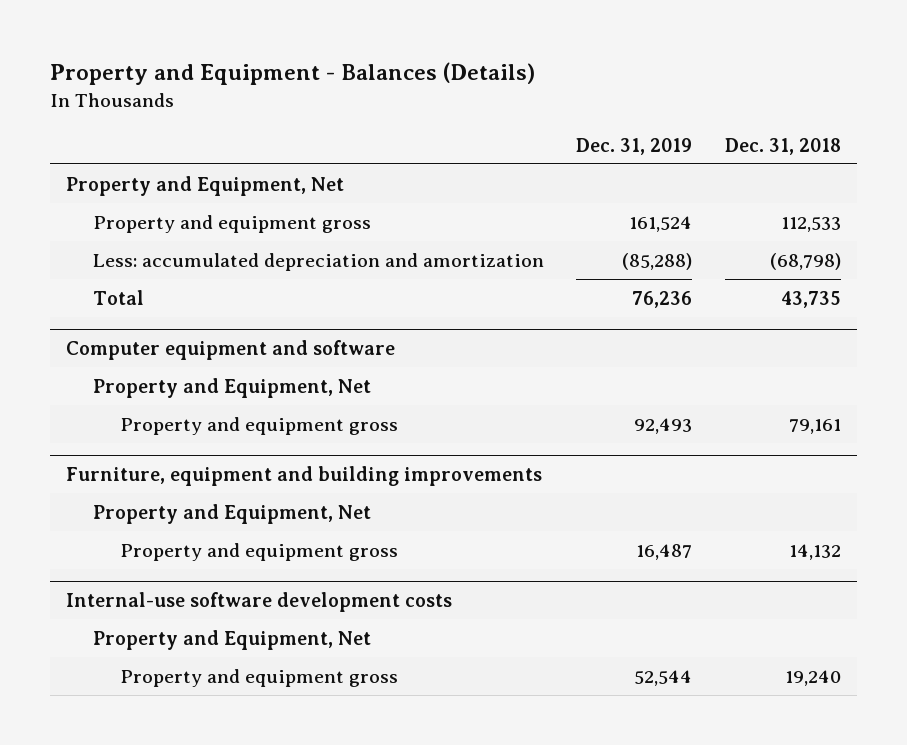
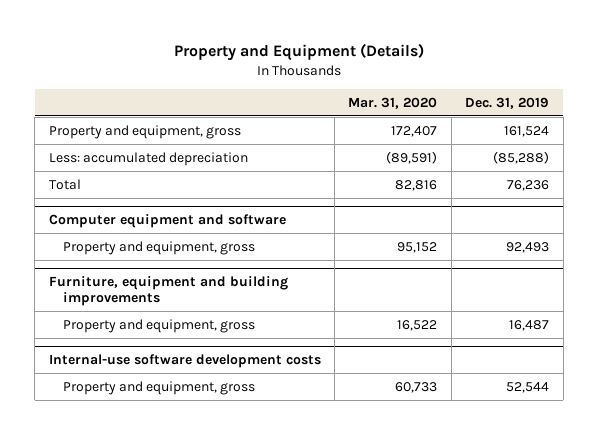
- Property and Equipment - Balances (Details)
+ Property and Equipment (Details)
- | Dec. 31, 2019 | Dec. 31, 2018
+ | Mar. 31, 2020 | Dec. 31, 2019
- Property and Equipment, Net
- Property and equipment gross | 161,524 | 112,533
- Less: accumulated depreciation and amortization | (85,288) | (68,798)
+ Property and equipment, gross | 172,407 | 161,524
+ Less: accumulated depreciation | (89,591) | (85,288)
@ Computer equipment and software
- Property and Equipment, Net
- Property and equipment gross | 92,493 | 79,161
+ Property and equipment, gross | 95,152 | 92,493
@ Furniture, equipment and building improvements
- Property and Equipment, Net
- Property and equipment gross | 16,487 | 14,132
+ Property and equipment, gross | 16,522 | 16,487
@ Internal-use software development costs
- Property and Equipment, Net
- Property and equipment gross | 52,544 | 19,240
+ Property and equipment, gross | 60,733 | 52,544

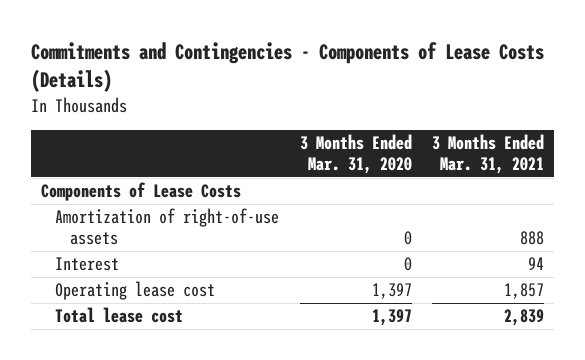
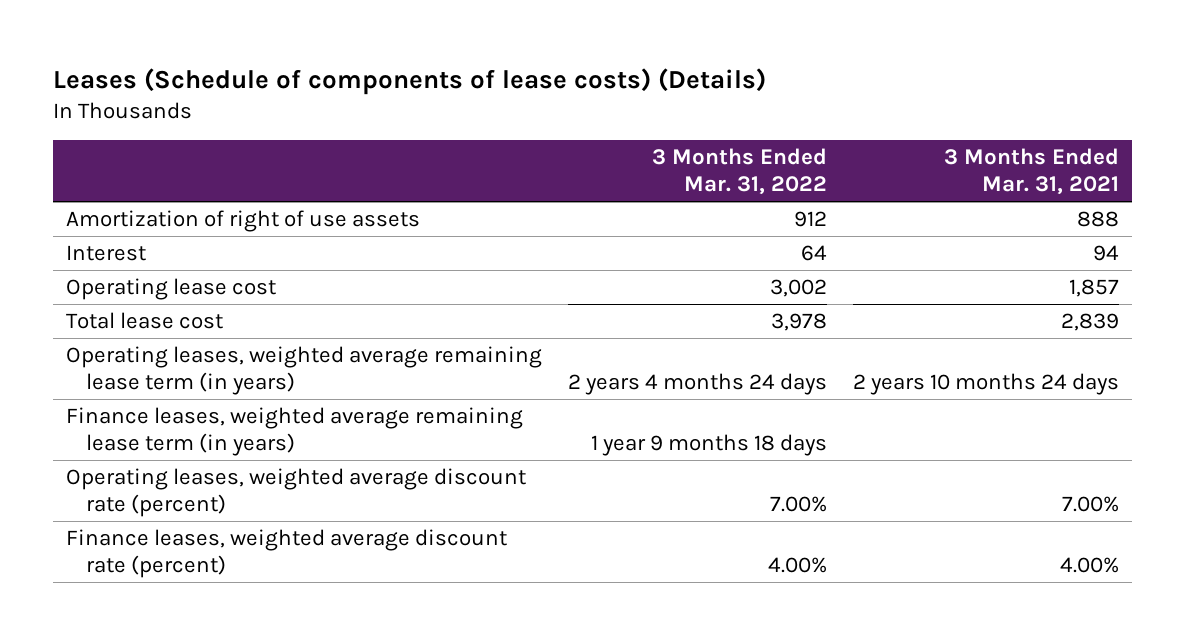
- Commitments and Contingencies - Components of Lease Costs (Details)
+ Leases (Schedule of components of lease costs) (Details)
- | 3 Months Ended Mar. 31, 2020 | 3 Months Ended Mar. 31, 2021
+ | 3 Months Ended Mar. 31, 2022 | 3 Months Ended Mar. 31, 2021
- Components of Lease Costs
- Amortization of right-of-use assets | 0 | 888
+ Amortization of right of use assets | 912 | 888
+ Operating leases, weighted average remaining lease term (in years) | 2 years 4 months 24 days | 2 years 10 months 24 days
+ Finance leases, weighted average remaining lease term (in years) | 1 year 9 months 18 days |
+ Operating leases, weighted average discount rate (percent) | 7.00% | 7.00%
+ Finance leases, weighted average discount rate (percent) | 4.00% | 4.00%

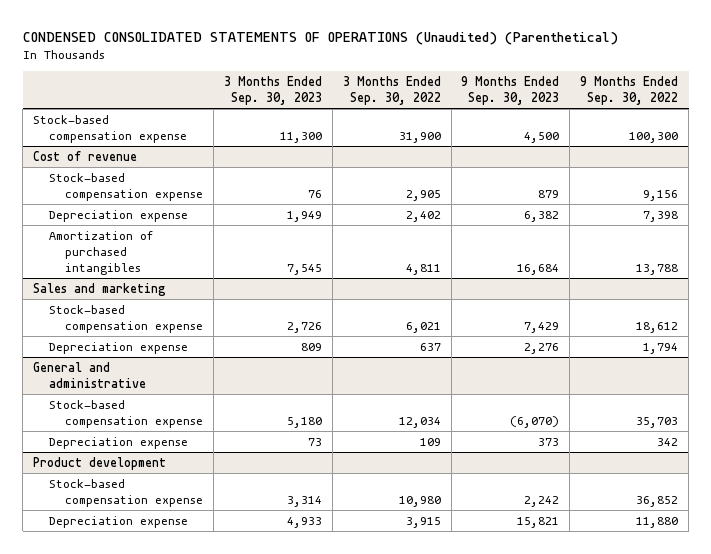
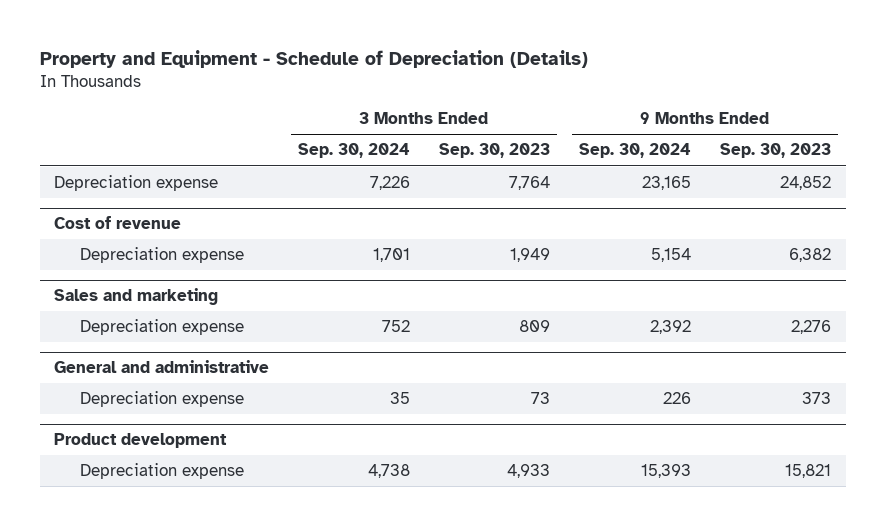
- CONDENSED CONSOLIDATED STATEMENTS OF OPERATIONS (Unaudited) (Parenthetical)
+ Property and Equipment - Schedule of Depreciation (Details)
- | 3 Months Ended Sep. 30, 2023 | 3 Months Ended Sep. 30, 2022 | 9 Months Ended Sep. 30, 2023 | 9 Months Ended Sep. 30, 2022
+ | 3 Months Ended Sep. 30, 2024 | 3 Months Ended Sep. 30, 2023 | 9 Months Ended Sep. 30, 2024 | 9 Months Ended Sep. 30, 2023
- Stock-based compensation expense | 11,300 | 31,900 | 4,500 | 100,300
+ Depreciation expense | 7,226 | 7,764 | 23,165 | 24,852
@ Cost of revenue
- Stock-based compensation expense | 76 | 2,905 | 879 | 9,156
- Amortization of purchased intangibles | 7,545 | 4,811 | 16,684 | 13,788
@ Sales and marketing
- Stock-based compensation expense | 2,726 | 6,021 | 7,429 | 18,612
@ General and administrative
- Stock-based compensation expense | 5,180 | 12,034 | (6,070) | 35,703
@ Product development
- Stock-based compensation expense | 3,314 | 10,980 | 2,242 | 36,852

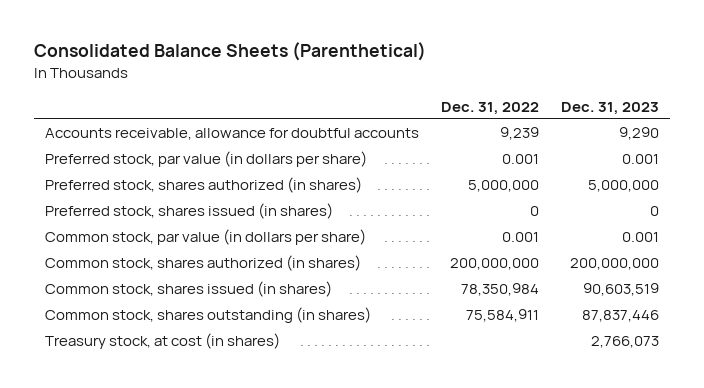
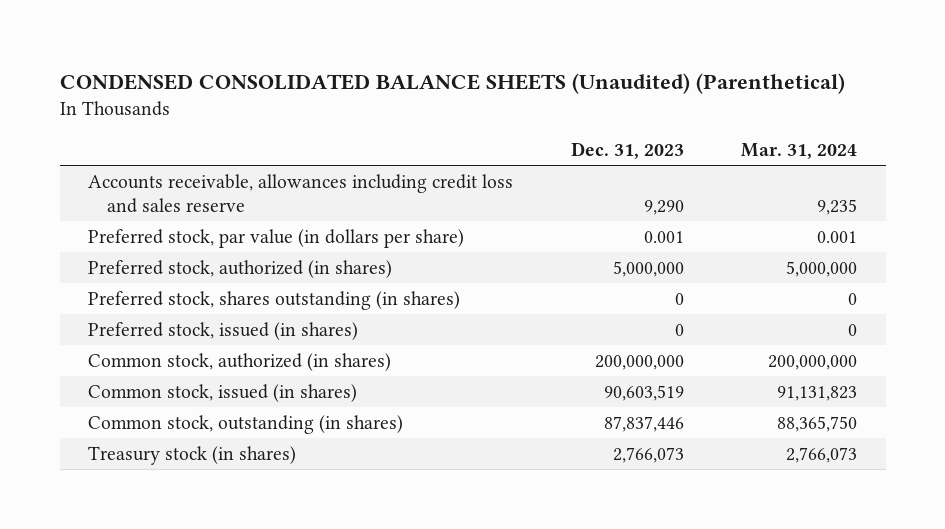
- Consolidated Balance Sheets (Parenthetical)
+ CONDENSED CONSOLIDATED BALANCE SHEETS (Unaudited) (Parenthetical)
- | Dec. 31, 2022 | Dec. 31, 2023
+ | Dec. 31, 2023 | Mar. 31, 2024
- Accounts receivable, allowance for doubtful accounts | 9,239 | 9,290
+ Accounts receivable, allowances including credit loss and sales reserve | 9,290 | 9,235
- Preferred stock, shares authorized (in shares) | 5,000,000 | 5,000,000
- Preferred stock, shares issued (in shares) | 0 | 0
- Common stock, par value (in dollars per share) | 0.001 | 0.001
- Common stock, shares authorized (in shares) | 200,000,000 | 200,000,000
- Common stock, shares issued (in shares) | 78,350,984 | 90,603,519
- Common stock, shares outstanding (in shares) | 75,584,911 | 87,837,446
- Treasury stock, at cost (in shares) | | 2,766,073
+ Preferred stock, authorized (in shares) | 5,000,000 | 5,000,000
+ Preferred stock, shares outstanding (in shares) | 0 | 0
+ Preferred stock, issued (in shares) | 0 | 0
+ Common stock, authorized (in shares) | 200,000,000 | 200,000,000
+ Common stock, issued (in shares) | 90,603,519 | 91,131,823
+ Common stock, outstanding (in shares) | 87,837,446 | 88,365,750
+ Treasury stock (in shares) | 2,766,073 | 2,766,073

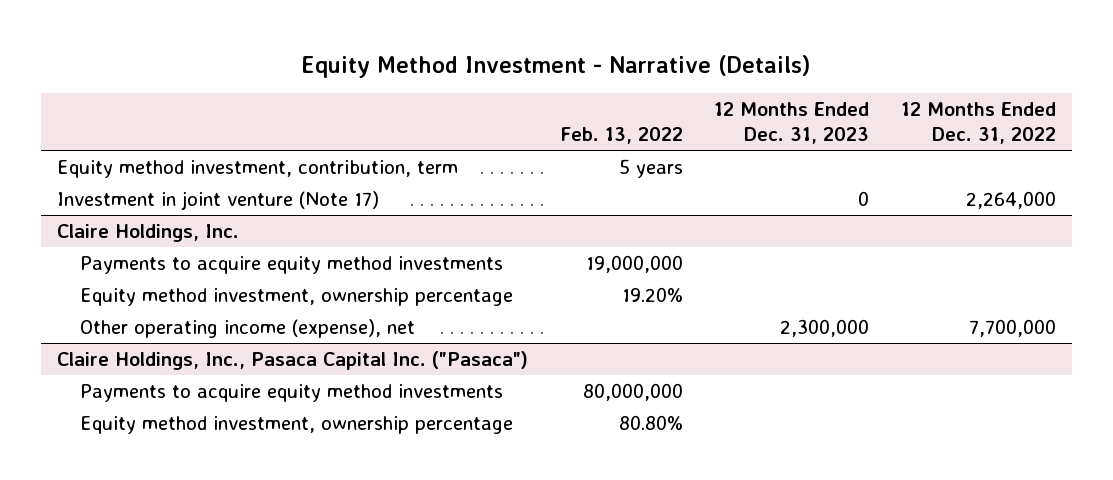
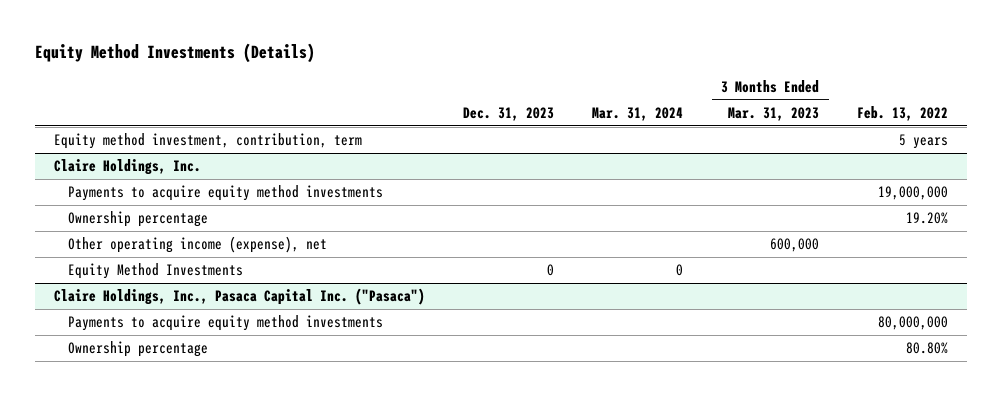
- Equity Method Investment - Narrative (Details)
+ Equity Method Investments (Details)
- | Feb. 13, 2022 | 12 Months Ended Dec. 31, 2023 | 12 Months Ended Dec. 31, 2022
+ | Dec. 31, 2023 | Mar. 31, 2024 | 3 Months Ended Mar. 31, 2023 | Feb. 13, 2022
- Investment in joint venture (Note 17) | | 0 | 2,264,000
@ Claire Holdings, Inc.
- Equity method investment, ownership percentage | 19.20% | |
+ Ownership percentage | | | | 19.20%
+ Equity Method Investments | 0 | 0 | |
@ Claire Holdings, Inc., Pasaca Capital Inc. ("Pasaca")
- Equity method investment, ownership percentage | 80.80% | |
+ Ownership percentage | | | | 80.80%

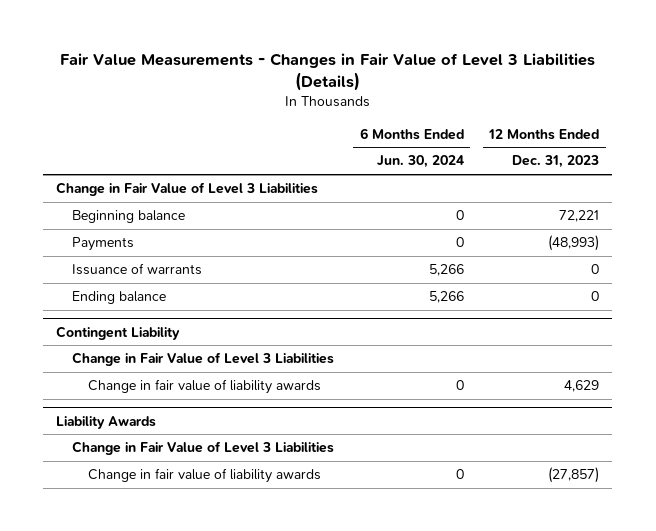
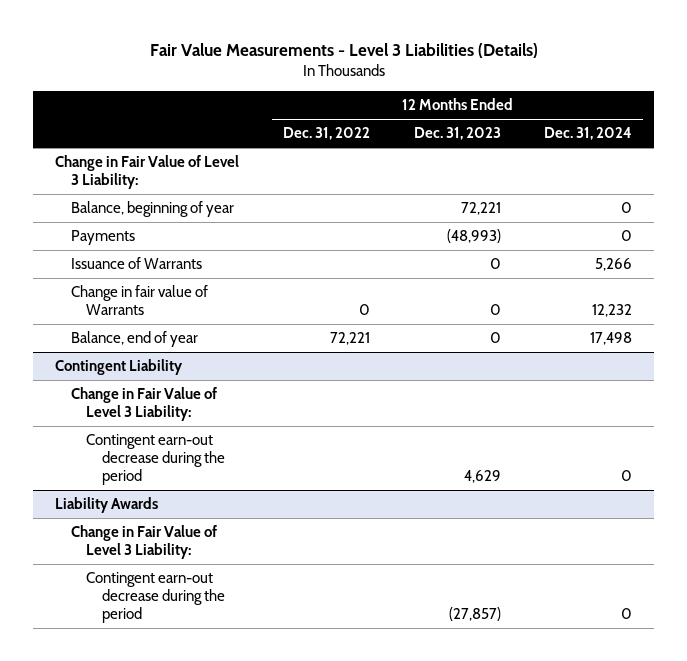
- Fair Value Measurements - Changes in Fair Value of Level 3 Liabilities (Details)
+ Fair Value Measurements - Level 3 Liabilities (Details)
- | 6 Months Ended Jun. 30, 2024 | 12 Months Ended Dec. 31, 2023
+ | 12 Months Ended Dec. 31, 2022 | 12 Months Ended Dec. 31, 2023 | 12 Months Ended Dec. 31, 2024
- Change in Fair Value of Level 3 Liabilities
- Beginning balance | 0 | 72,221
+ Change in Fair Value of Level 3 Liability:
+ Balance, beginning of year | | 72,221 | 0
- Issuance of warrants | 5,266 | 0
- Ending balance | 5,266 | 0
+ Issuance of Warrants | | 0 | 5,266
+ Change in fair value of Warrants | 0 | 0 | 12,232
+ Balance, end of year | 72,221 | 0 | 17,498
@ Contingent Liability
- Change in Fair Value of Level 3 Liabilities
- Change in fair value of liability awards | 0 | 4,629
+ Change in Fair Value of Level 3 Liability:
+ Contingent earn-out decrease during the period | | 4,629 | 0
@ Liability Awards
- Change in Fair Value of Level 3 Liabilities
- Change in fair value of liability awards | 0 | (27,857)
+ Change in Fair Value of Level 3 Liability:
+ Contingent earn-out decrease during the period | | (27,857) | 0

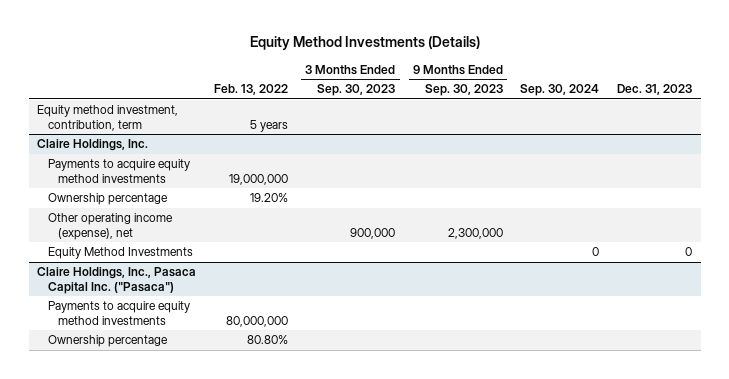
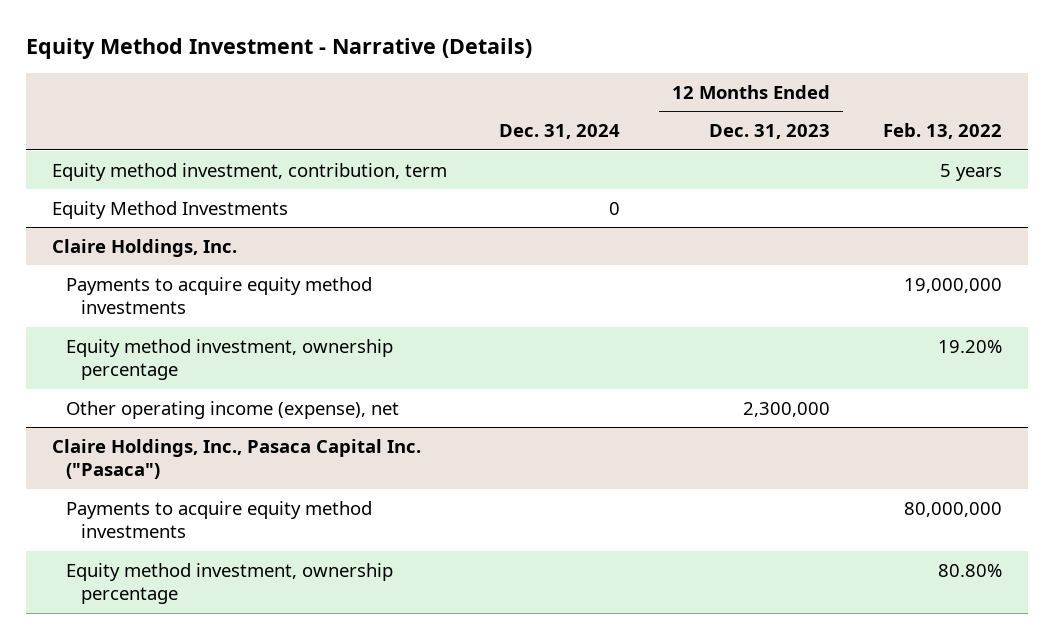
- Equity Method Investments (Details)
+ Equity Method Investment - Narrative (Details)
- | Feb. 13, 2022 | 3 Months Ended Sep. 30, 2023 | 9 Months Ended Sep. 30, 2023 | Sep. 30, 2024 | Dec. 31, 2023
+ | Dec. 31, 2024 | 12 Months Ended Dec. 31, 2023 | Feb. 13, 2022
+ Equity Method Investments | 0 | |
@ Claire Holdings, Inc.
- Ownership percentage | 19.20% | | | |
+ Equity method investment, ownership percentage | | | 19.20%
- Equity Method Investments | | | | 0 | 0
@ Claire Holdings, Inc., Pasaca Capital Inc. ("Pasaca")
- Ownership percentage | 80.80% | | | |
+ Equity method investment, ownership percentage | | | 80.80%

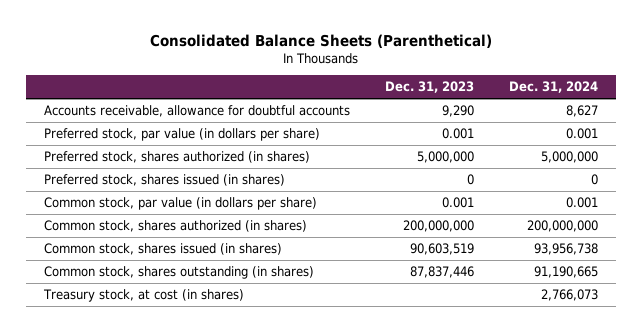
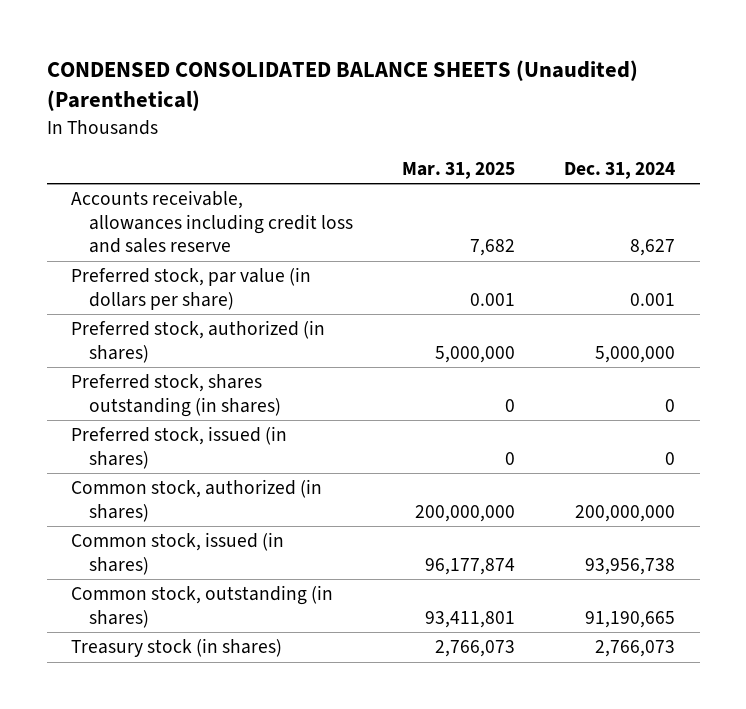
- Consolidated Balance Sheets (Parenthetical)
+ CONDENSED CONSOLIDATED BALANCE SHEETS (Unaudited) (Parenthetical)
- | Dec. 31, 2023 | Dec. 31, 2024
+ | Mar. 31, 2025 | Dec. 31, 2024
- Accounts receivable, allowance for doubtful accounts | 9,290 | 8,627
+ Accounts receivable, allowances including credit loss and sales reserve | 7,682 | 8,627
- Preferred stock, shares authorized (in shares) | 5,000,000 | 5,000,000
- Preferred stock, shares issued (in shares) | 0 | 0
- Common stock, par value (in dollars per share) | 0.001 | 0.001
- Common stock, shares authorized (in shares) | 200,000,000 | 200,000,000
- Common stock, shares issued (in shares) | 90,603,519 | 93,956,738
- Common stock, shares outstanding (in shares) | 87,837,446 | 91,190,665
- Treasury stock, at cost (in shares) | | 2,766,073
+ Preferred stock, authorized (in shares) | 5,000,000 | 5,000,000
+ Preferred stock, shares outstanding (in shares) | 0 | 0
+ Preferred stock, issued (in shares) | 0 | 0
+ Common stock, authorized (in shares) | 200,000,000 | 200,000,000
+ Common stock, issued (in shares) | 96,177,874 | 93,956,738
+ Common stock, outstanding (in shares) | 93,411,801 | 91,190,665
+ Treasury stock (in shares) | 2,766,073 | 2,766,073

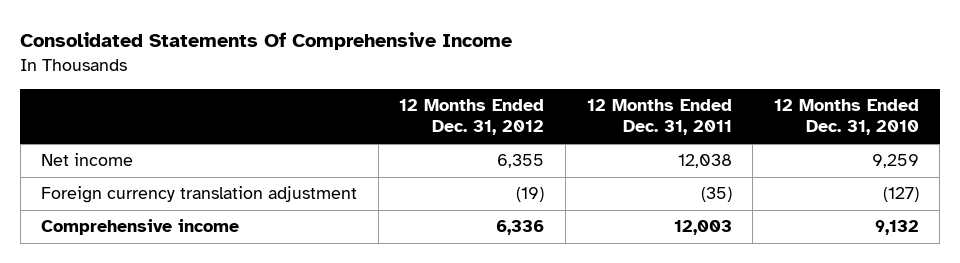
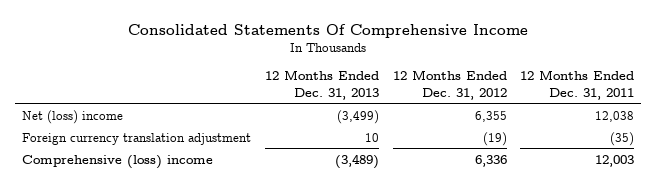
- | 12 Months Ended Dec. 31, 2012 | 12 Months Ended Dec. 31, 2011 | 12 Months Ended Dec. 31, 2010
+ | 12 Months Ended Dec. 31, 2013 | 12 Months Ended Dec. 31, 2012 | 12 Months Ended Dec. 31, 2011
- Net income | 6,355 | 12,038 | 9,259
+ Net (loss) income | (3,499) | 6,355 | 12,038
- Comprehensive income | 6,336 | 12,003 | 9,132
+ Comprehensive (loss) income | (3,489) | 6,336 | 12,003

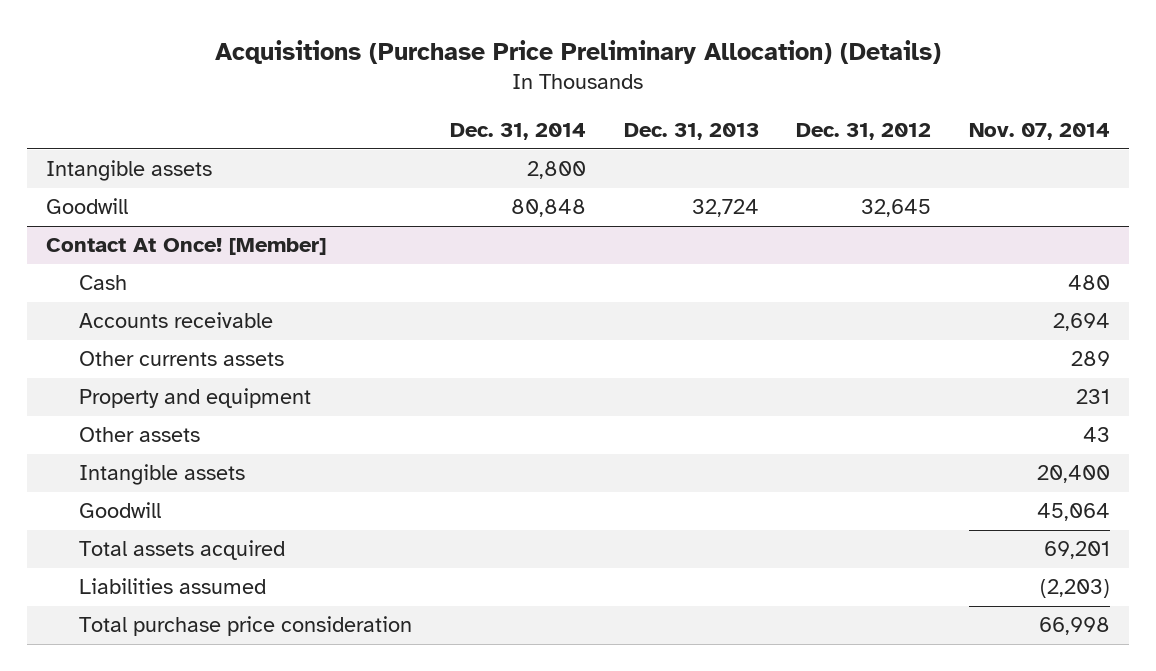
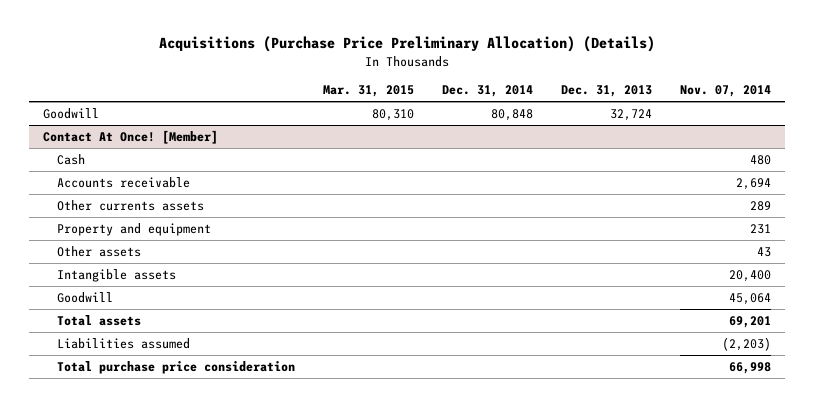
- | Dec. 31, 2014 | Dec. 31, 2013 | Dec. 31, 2012 | Nov. 07, 2014
+ | Mar. 31, 2015 | Dec. 31, 2014 | Dec. 31, 2013 | Nov. 07, 2014
- Intangible assets | 2,800 | | |
@ Contact At Once! [Member]
- Total assets acquired | | | | 69,201
+ Total assets | | | | 69,201

